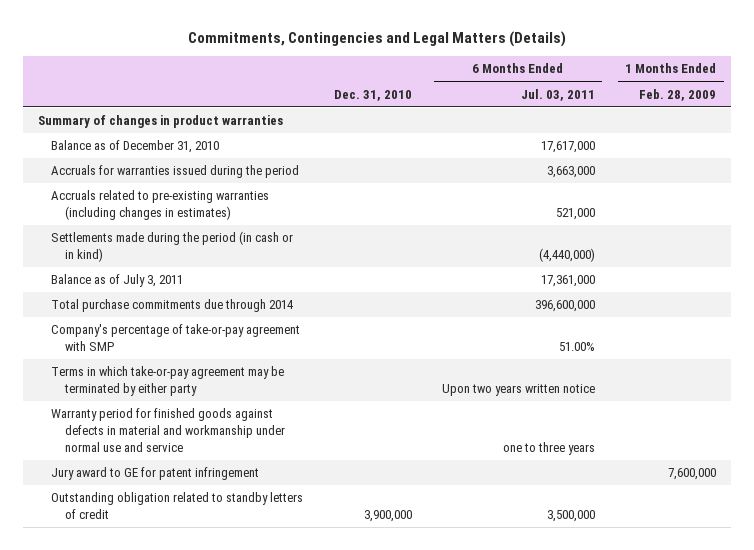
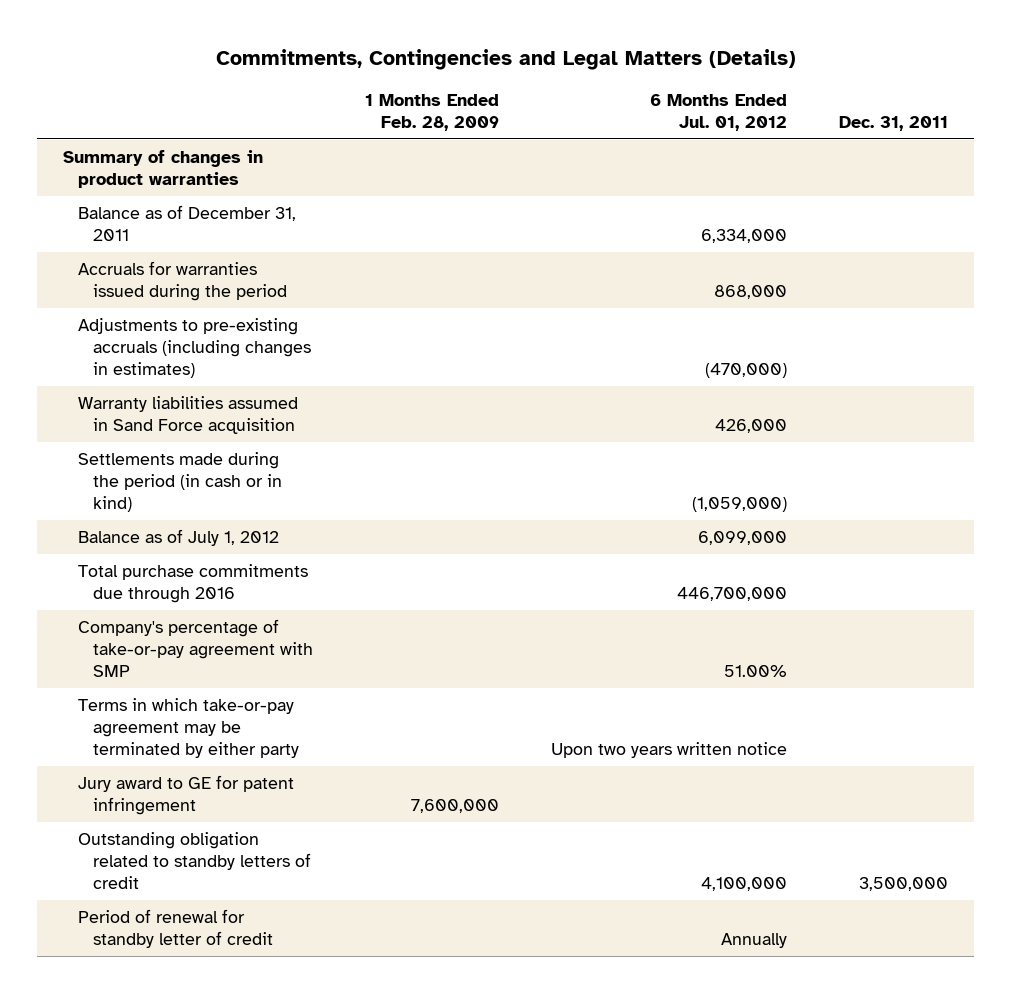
- | Dec. 31, 2010 | 6 Months Ended Jul. 03, 2011 | 1 Months Ended Feb. 28, 2009
+ | 1 Months Ended Feb. 28, 2009 | 6 Months Ended Jul. 01, 2012 | Dec. 31, 2011
- Balance as of December 31, 2010 | | 17,617,000 |
+ Balance as of December 31, 2011 | | 6,334,000 |
- Accruals related to pre-existing warranties (including changes in estimates) | | 521,000 |
+ Adjustments to pre-existing accruals (including changes in estimates) | | (470,000) |
+ Warranty liabilities assumed in Sand Force acquisition | | 426,000 |
- Balance as of July 3, 2011 | | 17,361,000 |
- Total purchase commitments due through 2014 | | 396,600,000 |
+ Balance as of July 1, 2012 | | 6,099,000 |
+ Total purchase commitments due through 2016 | | 446,700,000 |
- Warranty period for finished goods against defects in material and workmanship under normal use and service | | one to three years |
+ Period of renewal for standby letter of credit | | Annually |

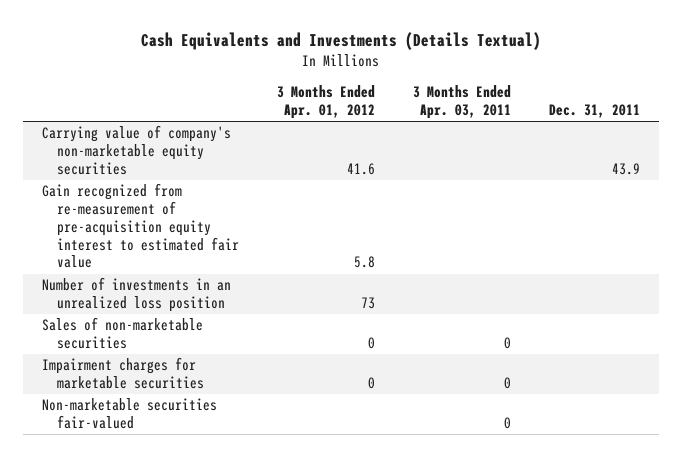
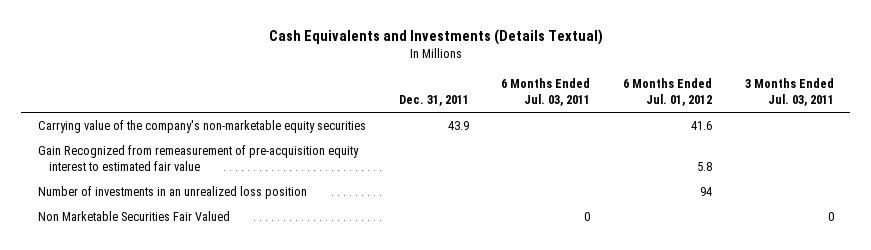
- | 3 Months Ended Apr. 01, 2012 | 3 Months Ended Apr. 03, 2011 | Dec. 31, 2011
+ | Dec. 31, 2011 | 6 Months Ended Jul. 03, 2011 | 6 Months Ended Jul. 01, 2012 | 3 Months Ended Jul. 03, 2011
- Carrying value of company's non-marketable equity securities | 41.6 | | 43.9
- Gain recognized from re-measurement of pre-acquisition equity interest to estimated fair value | 5.8 | |
+ Carrying value of the company's non-marketable equity securities | 43.9 | | 41.6 |
+ Gain Recognized from remeasurement of pre-acquisition equity interest to estimated fair value | | | 5.8 |
- Sales of non-marketable securities | 0 | 0 |
- Impairment charges for marketable securities | 0 | 0 |
- Non-marketable securities fair-valued | | 0 |
+ Non Marketable Securities Fair Valued | | 0 | | 0

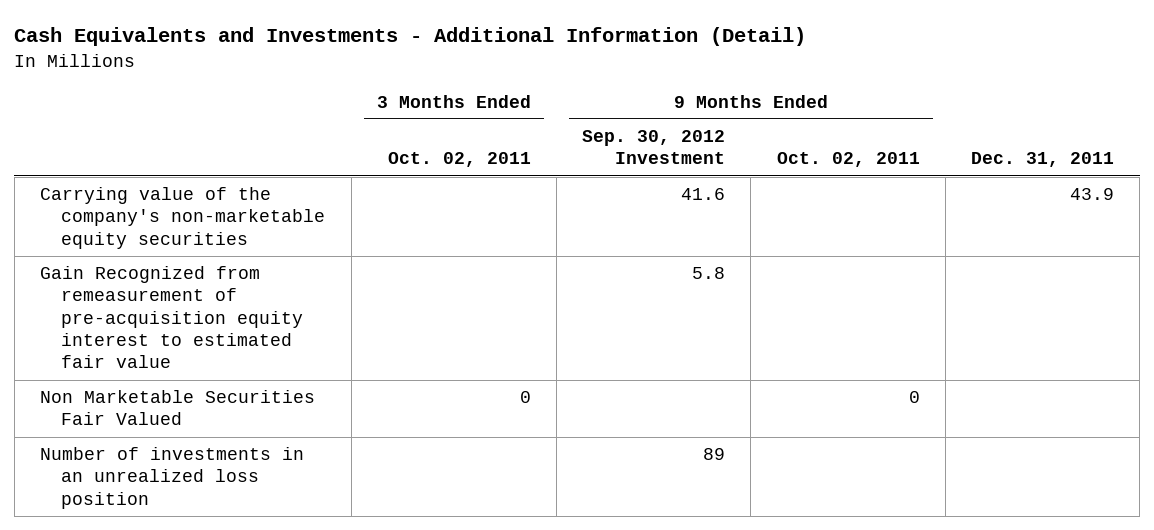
- Cash Equivalents and Investments (Details Textual)
+ Cash Equivalents and Investments - Additional Information (Detail)
- | Dec. 31, 2011 | 6 Months Ended Jul. 03, 2011 | 6 Months Ended Jul. 01, 2012 | 3 Months Ended Jul. 03, 2011
+ | 3 Months Ended Oct. 02, 2011 | 9 Months Ended Sep. 30, 2012 Investment | 9 Months Ended Oct. 02, 2011 | Dec. 31, 2011
moved down: Number of investments in an unrealized loss position | | 89 | |

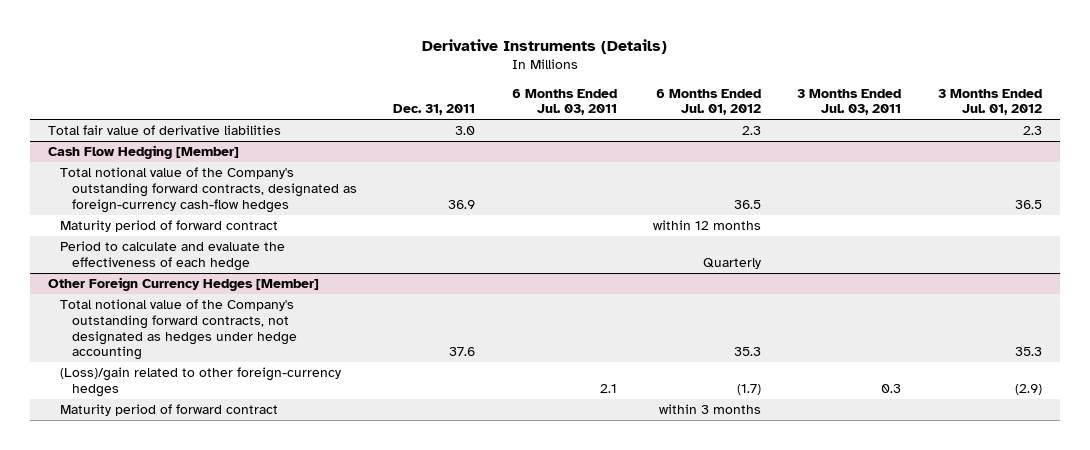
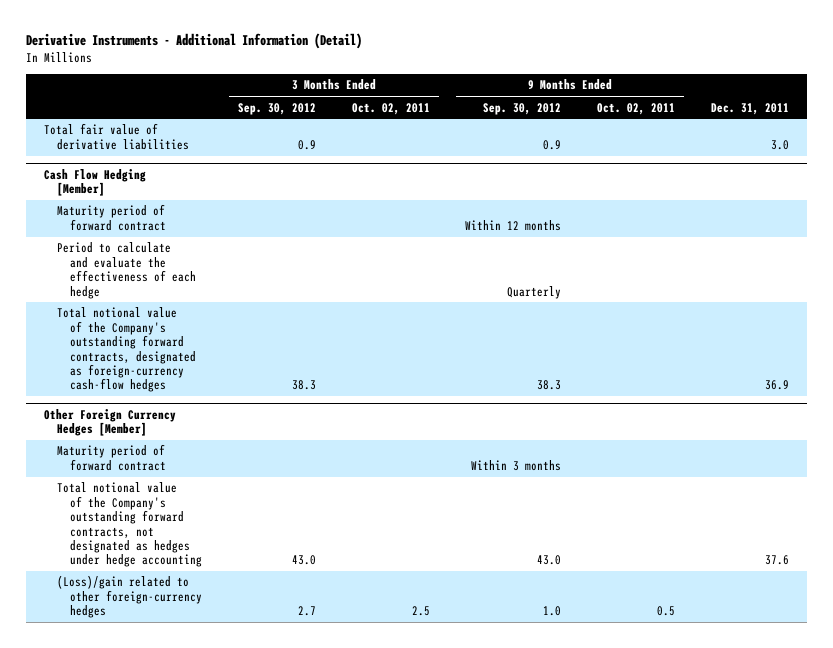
- Derivative Instruments (Details)
+ Derivative Instruments - Additional Information (Detail)
- | Dec. 31, 2011 | 6 Months Ended Jul. 03, 2011 | 6 Months Ended Jul. 01, 2012 | 3 Months Ended Jul. 03, 2011 | 3 Months Ended Jul. 01, 2012
+ | 3 Months Ended Sep. 30, 2012 | 3 Months Ended Oct. 02, 2011 | 9 Months Ended Sep. 30, 2012 | 9 Months Ended Oct. 02, 2011 | Dec. 31, 2011
@ Cash Flow Hedging [Member]
moved down: Total notional value of the Company's outstanding forward contracts, designated as foreign-currency cash-flow hedges | 38.3 | | 38.3 | | 36.9
@ Other Foreign Currency Hedges [Member]
moved up: Maturity period of forward contract | | | Within 3 months | |

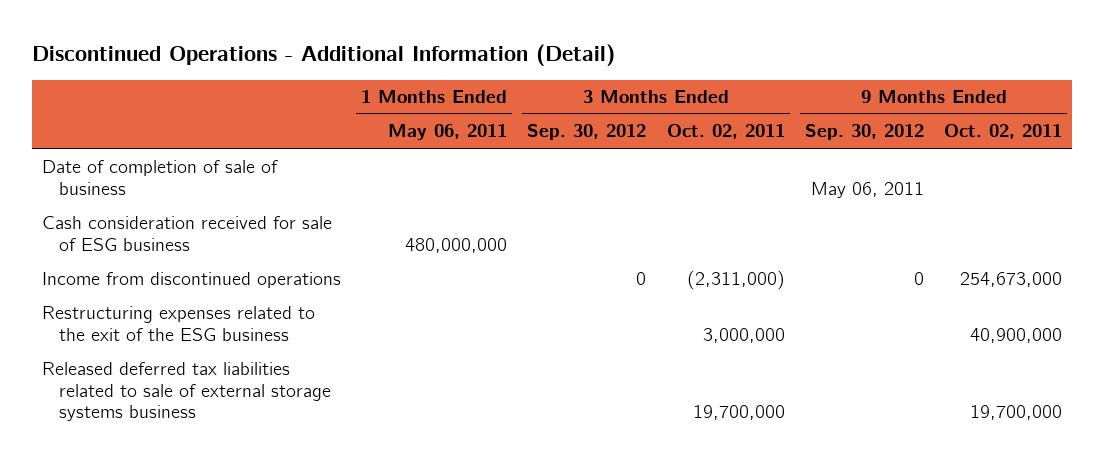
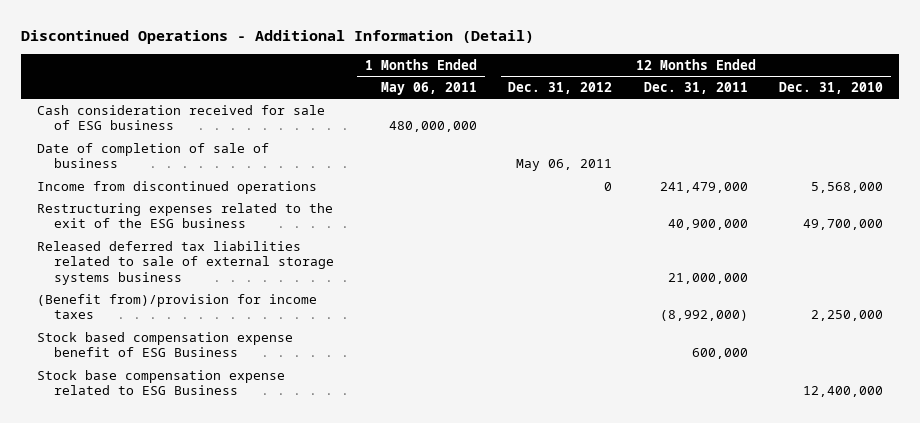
- | 1 Months Ended May 06, 2011 | 3 Months Ended Sep. 30, 2012 | 3 Months Ended Oct. 02, 2011 | 9 Months Ended Sep. 30, 2012 | 9 Months Ended Oct. 02, 2011
+ | 1 Months Ended May 06, 2011 | 12 Months Ended Dec. 31, 2012 | 12 Months Ended Dec. 31, 2011 | 12 Months Ended Dec. 31, 2010
moved down: Date of completion of sale of business | | May 06, 2011 | |
+ (Benefit from)/provision for income taxes | | | (8,992,000) | 2,250,000
+ Stock based compensation expense benefit of ESG Business | | | 600,000 |
+ Stock base compensation expense related to ESG Business | | | | 12,400,000

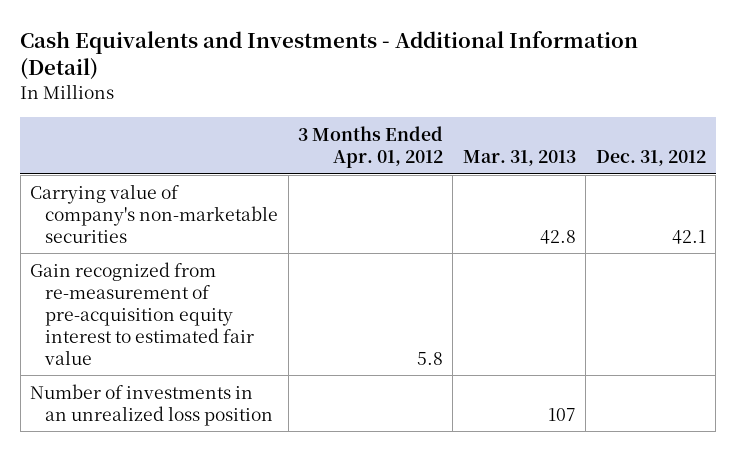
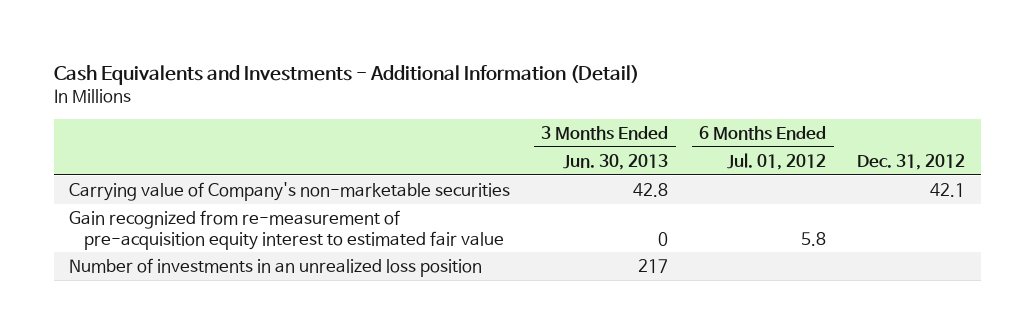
- | 3 Months Ended Apr. 01, 2012 | Mar. 31, 2013 | Dec. 31, 2012
+ | 3 Months Ended Jun. 30, 2013 | 6 Months Ended Jul. 01, 2012 | Dec. 31, 2012
- Carrying value of company's non-marketable securities | | 42.8 | 42.1
+ Carrying value of Company's non-marketable securities | 42.8 | | 42.1

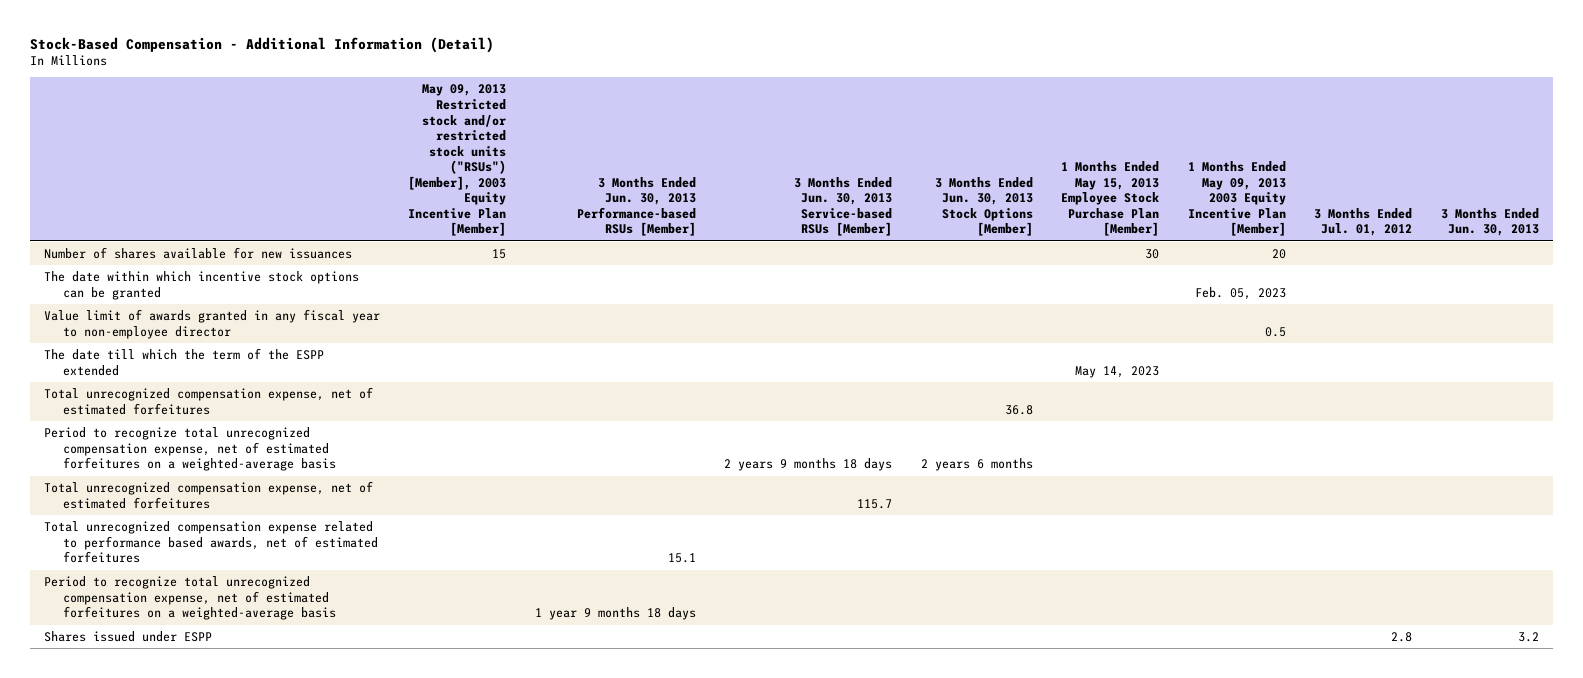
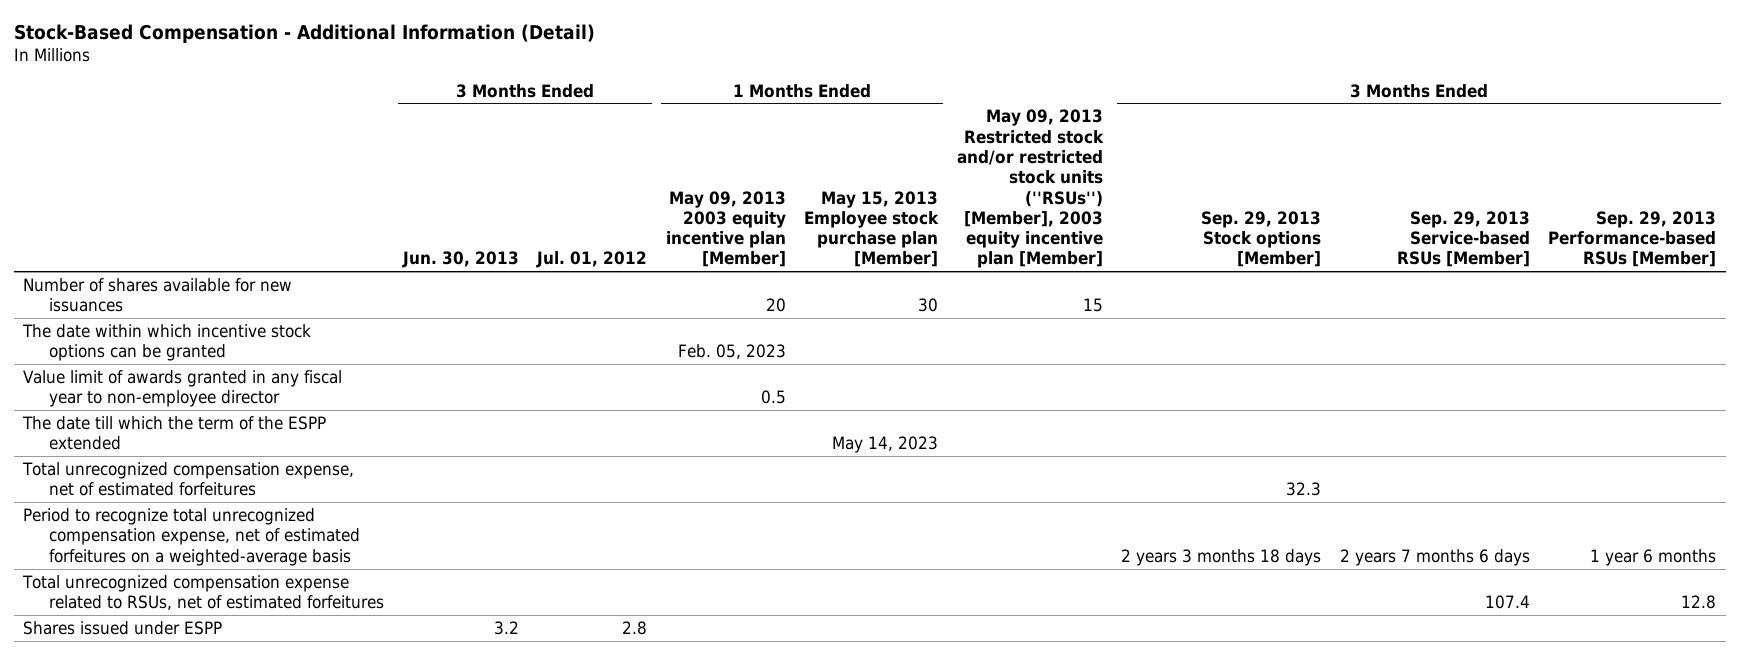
- | May 09, 2013 Restricted stock and/or restricted stock units ("RSUs") [Member], 2003 Equity Incentive Plan [Member] | 3 Months Ended Jun. 30, 2013 Performance-based RSUs [Member] | 3 Months Ended Jun. 30, 2013 Service-based RSUs [Member] | 3 Months Ended Jun. 30, 2013 Stock Options [Member] | 1 Months Ended May 15, 2013 Employee Stock Purchase Plan [Member] | 1 Months Ended May 09, 2013 2003 Equity Incentive Plan [Member] | 3 Months Ended Jul. 01, 2012 | 3 Months Ended Jun. 30, 2013
+ | 3 Months Ended Jun. 30, 2013 | 3 Months Ended Jul. 01, 2012 | 1 Months Ended May 09, 2013 2003 equity incentive plan [Member] | 1 Months Ended May 15, 2013 Employee stock purchase plan [Member] | May 09, 2013 Restricted stock and/or restricted stock units (''RSUs'') [Member], 2003 equity incentive plan [Member] | 3 Months Ended Sep. 29, 2013 Stock options [Member] | 3 Months Ended Sep. 29, 2013 Service-based RSUs [Member] | 3 Months Ended Sep. 29, 2013 Performance-based RSUs [Member]
- Total unrecognized compensation expense, net of estimated forfeitures | | | 115.7 | | | | |
- Total unrecognized compensation expense related to performance based awards, net of estimated forfeitures | | 15.1 | | | | | |
- Period to recognize total unrecognized compensation expense, net of estimated forfeitures on a weighted-average basis | | 1 year 9 months 18 days | | | | | |
+ Total unrecognized compensation expense related to RSUs, net of estimated forfeitures | | | | | | | 107.4 | 12.8

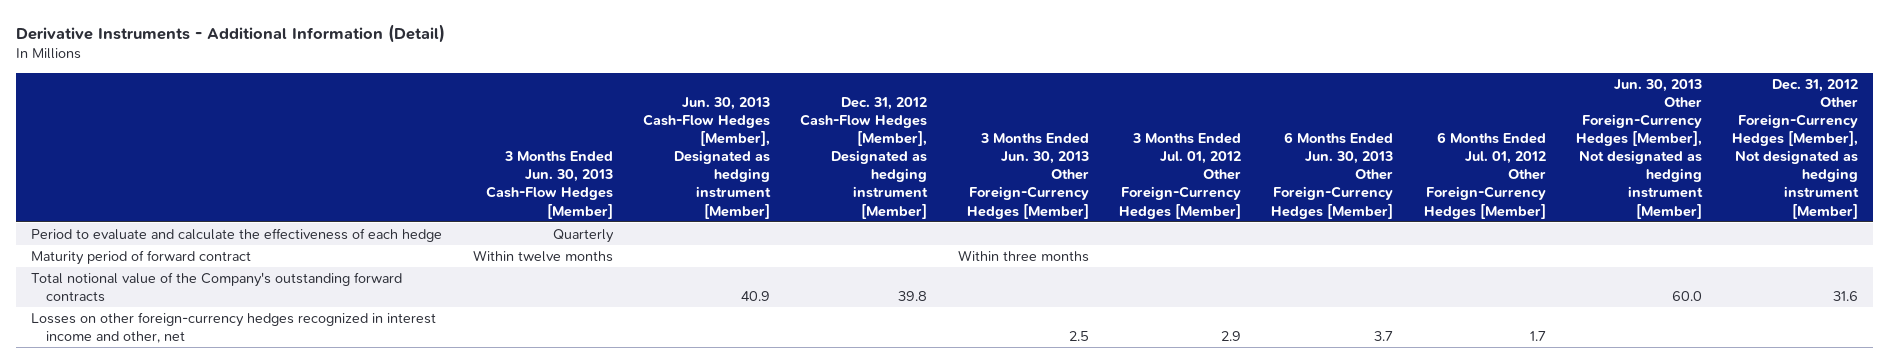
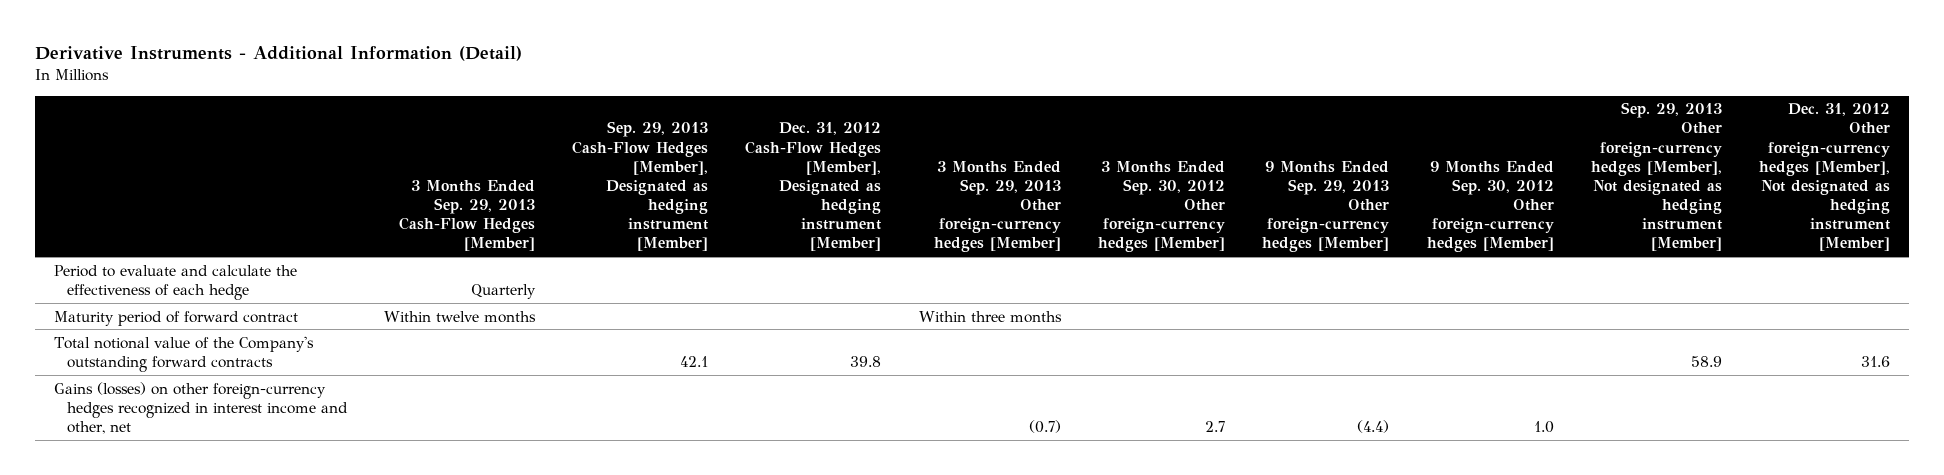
- | 3 Months Ended Jun. 30, 2013 Cash-Flow Hedges [Member] | Jun. 30, 2013 Cash-Flow Hedges [Member], Designated as hedging instrument [Member] | Dec. 31, 2012 Cash-Flow Hedges [Member], Designated as hedging instrument [Member] | 3 Months Ended Jun. 30, 2013 Other Foreign-Currency Hedges [Member] | 3 Months Ended Jul. 01, 2012 Other Foreign-Currency Hedges [Member] | 6 Months Ended Jun. 30, 2013 Other Foreign-Currency Hedges [Member] | 6 Months Ended Jul. 01, 2012 Other Foreign-Currency Hedges [Member] | Jun. 30, 2013 Other Foreign-Currency Hedges [Member], Not designated as hedging instrument [Member] | Dec. 31, 2012 Other Foreign-Currency Hedges [Member], Not designated as hedging instrument [Member]
+ | 3 Months Ended Sep. 29, 2013 Cash-Flow Hedges [Member] | Sep. 29, 2013 Cash-Flow Hedges [Member], Designated as hedging instrument [Member] | Dec. 31, 2012 Cash-Flow Hedges [Member], Designated as hedging instrument [Member] | 3 Months Ended Sep. 29, 2013 Other foreign-currency hedges [Member] | 3 Months Ended Sep. 30, 2012 Other foreign-currency hedges [Member] | 9 Months Ended Sep. 29, 2013 Other foreign-currency hedges [Member] | 9 Months Ended Sep. 30, 2012 Other foreign-currency hedges [Member] | Sep. 29, 2013 Other foreign-currency hedges [Member], Not designated as hedging instrument [Member] | Dec. 31, 2012 Other foreign-currency hedges [Member], Not designated as hedging instrument [Member]
- Losses on other foreign-currency hedges recognized in interest income and other, net | | | | 2.5 | 2.9 | 3.7 | 1.7 | |
+ Gains (losses) on other foreign-currency hedges recognized in interest income and other, net | | | | (0.7) | 2.7 | (4.4) | 1.0 | |

